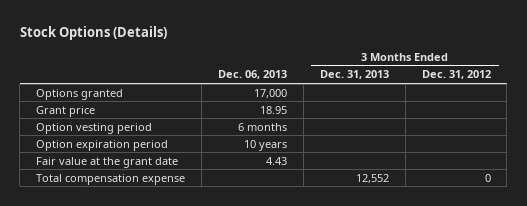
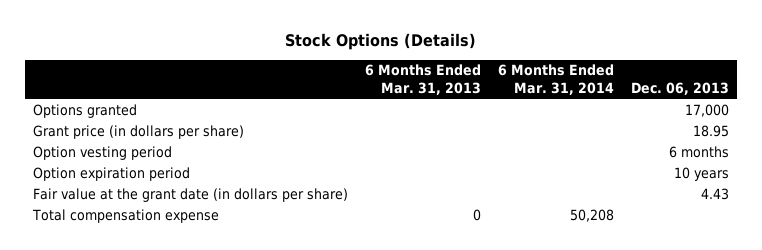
- | Dec. 06, 2013 | 3 Months Ended Dec. 31, 2013 | 3 Months Ended Dec. 31, 2012
+ | 6 Months Ended Mar. 31, 2013 | 6 Months Ended Mar. 31, 2014 | Dec. 06, 2013
- Grant price | 18.95 | |
+ Grant price (in dollars per share) | | | 18.95
- Fair value at the grant date | 4.43 | |
+ Fair value at the grant date (in dollars per share) | | | 4.43

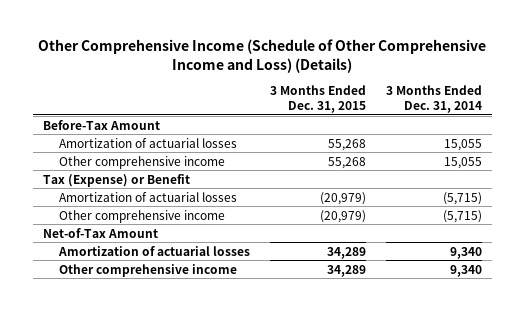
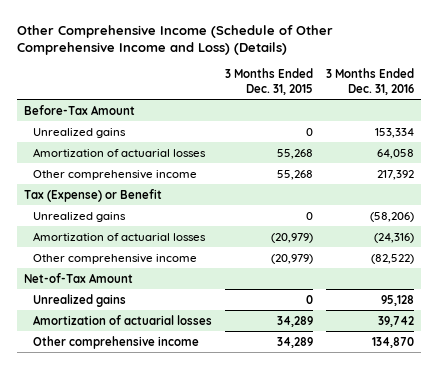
- | 3 Months Ended Dec. 31, 2015 | 3 Months Ended Dec. 31, 2014
+ | 3 Months Ended Dec. 31, 2015 | 3 Months Ended Dec. 31, 2016
+ Unrealized gains | 0 | 153,334
+ Unrealized gains | 0 | (58,206)
+ Unrealized gains | 0 | 95,128

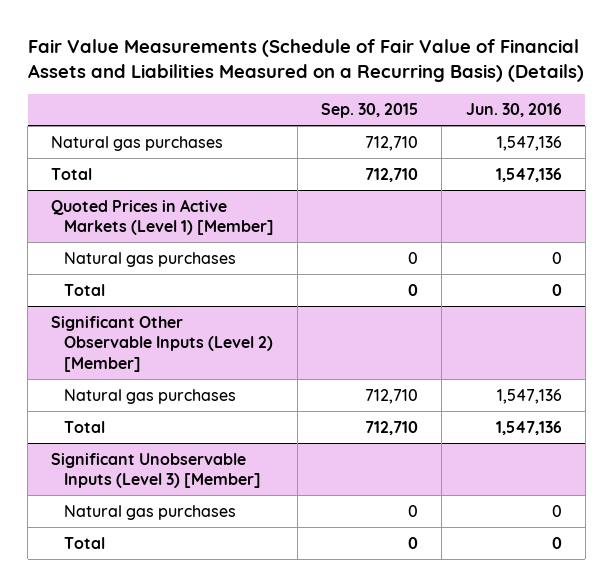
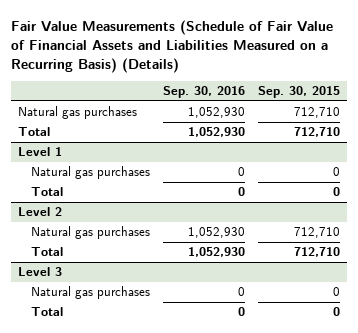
- | Sep. 30, 2015 | Jun. 30, 2016
+ | Sep. 30, 2016 | Sep. 30, 2015
- Quoted Prices in Active Markets (Level 1) [Member]
+ Level 1
- Significant Other Observable Inputs (Level 2) [Member]
+ Level 2
- Significant Unobservable Inputs (Level 3) [Member]
+ Level 3

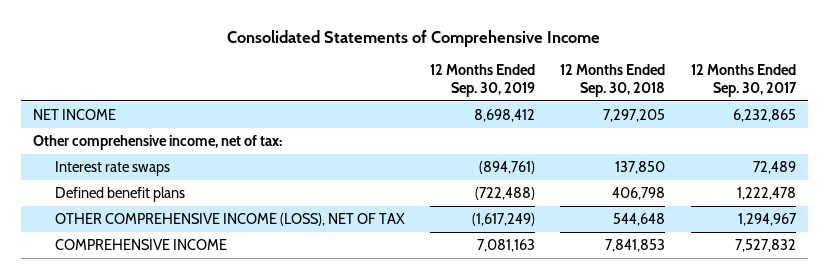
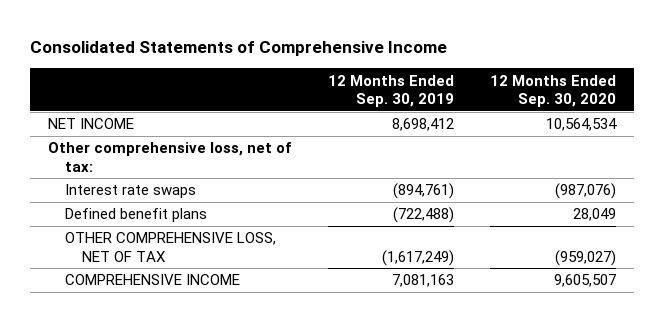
- | 12 Months Ended Sep. 30, 2019 | 12 Months Ended Sep. 30, 2018 | 12 Months Ended Sep. 30, 2017
+ | 12 Months Ended Sep. 30, 2019 | 12 Months Ended Sep. 30, 2020
- Other comprehensive income, net of tax:
+ Other comprehensive loss, net of tax:
- OTHER COMPREHENSIVE INCOME (LOSS), NET OF TAX | (1,617,249) | 544,648 | 1,294,967
+ OTHER COMPREHENSIVE LOSS, NET OF TAX | (1,617,249) | (959,027)

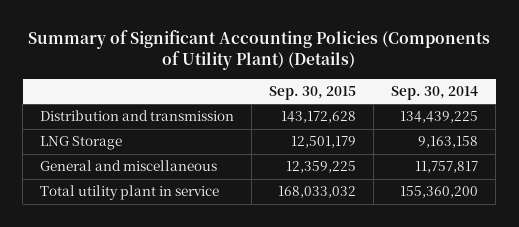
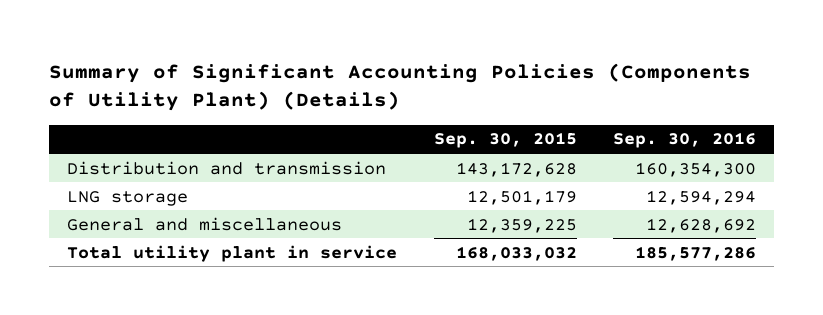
- | Sep. 30, 2015 | Sep. 30, 2014
+ | Sep. 30, 2015 | Sep. 30, 2016
- LNG Storage | 12,501,179 | 9,163,158
+ LNG storage | 12,501,179 | 12,594,294

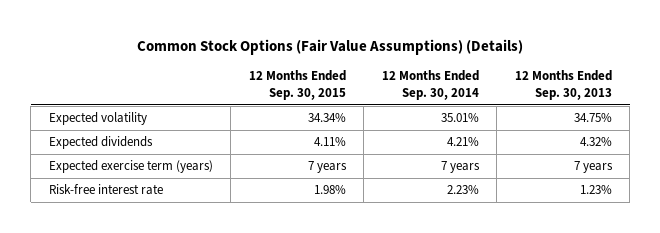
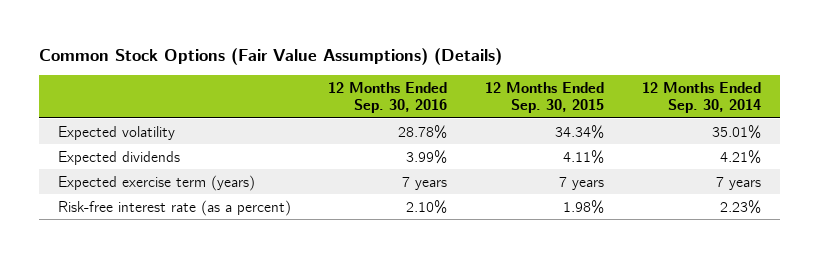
- | 12 Months Ended Sep. 30, 2015 | 12 Months Ended Sep. 30, 2014 | 12 Months Ended Sep. 30, 2013
+ | 12 Months Ended Sep. 30, 2016 | 12 Months Ended Sep. 30, 2015 | 12 Months Ended Sep. 30, 2014
- Risk-free interest rate | 1.98% | 2.23% | 1.23%
+ Risk-free interest rate (as a percent) | 2.10% | 1.98% | 2.23%

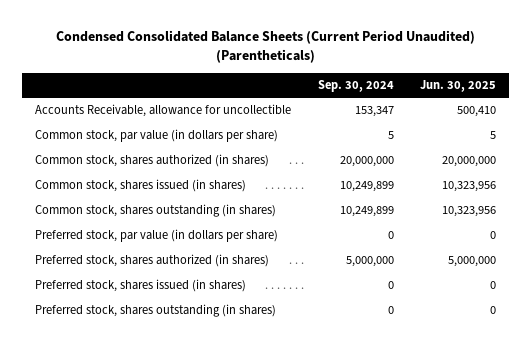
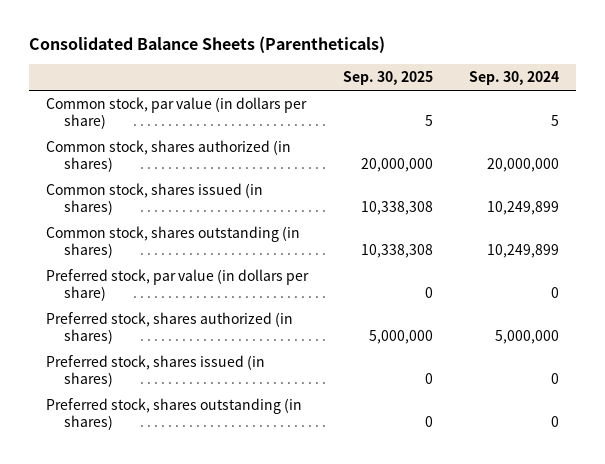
- Condensed Consolidated Balance Sheets (Current Period Unaudited) (Parentheticals)
+ Consolidated Balance Sheets (Parentheticals)
- | Sep. 30, 2024 | Jun. 30, 2025
+ | Sep. 30, 2025 | Sep. 30, 2024
- Accounts Receivable, allowance for uncollectible | 153,347 | 500,410

